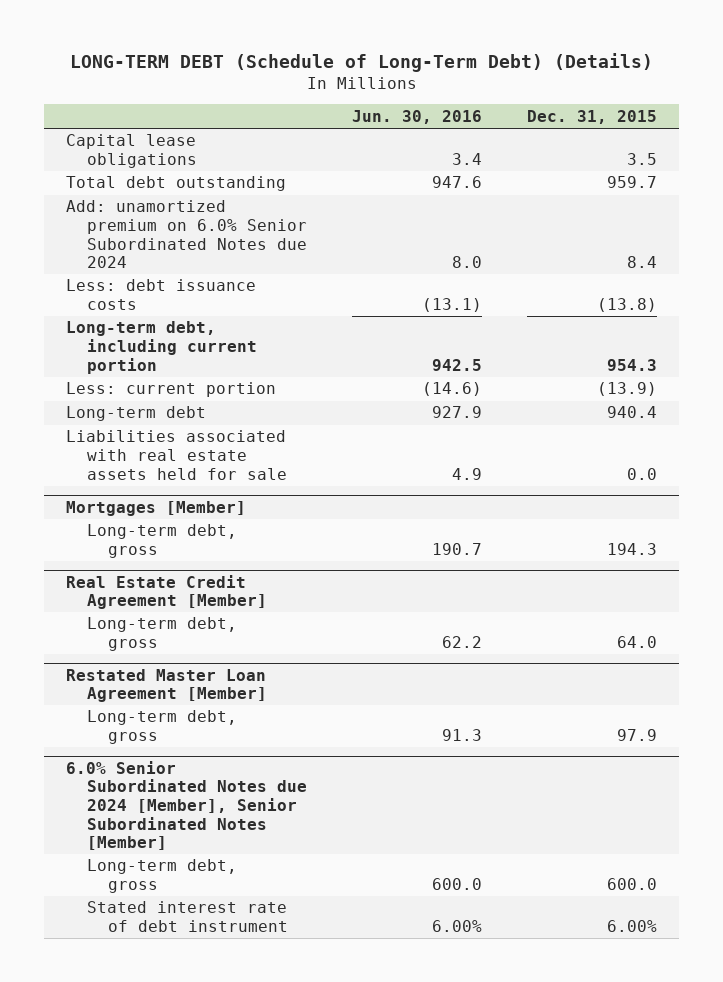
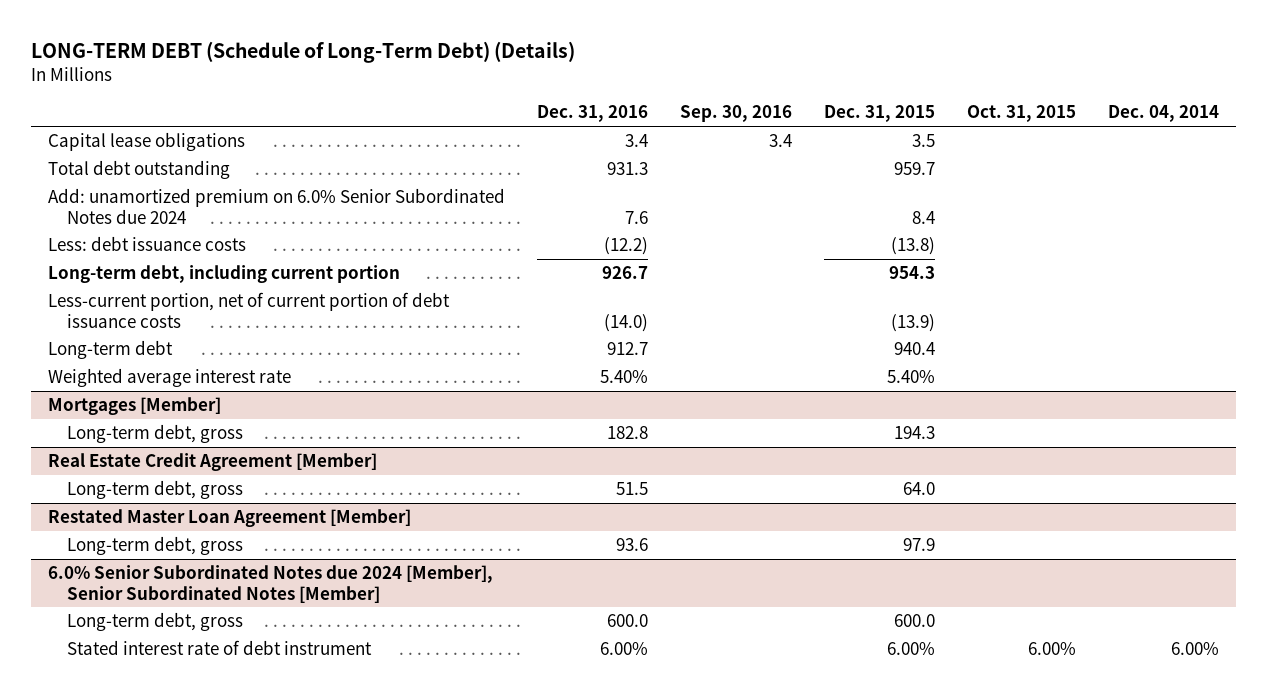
- | Jun. 30, 2016 | Dec. 31, 2015
+ | Dec. 31, 2016 | Sep. 30, 2016 | Dec. 31, 2015 | Oct. 31, 2015 | Dec. 04, 2014
- Less: current portion | (14.6) | (13.9)
+ Less-current portion, net of current portion of debt issuance costs | (14.0) | | (13.9) | |
- Liabilities associated with real estate assets held for sale | 4.9 | 0.0
+ Weighted average interest rate | 5.40% | | 5.40% | |

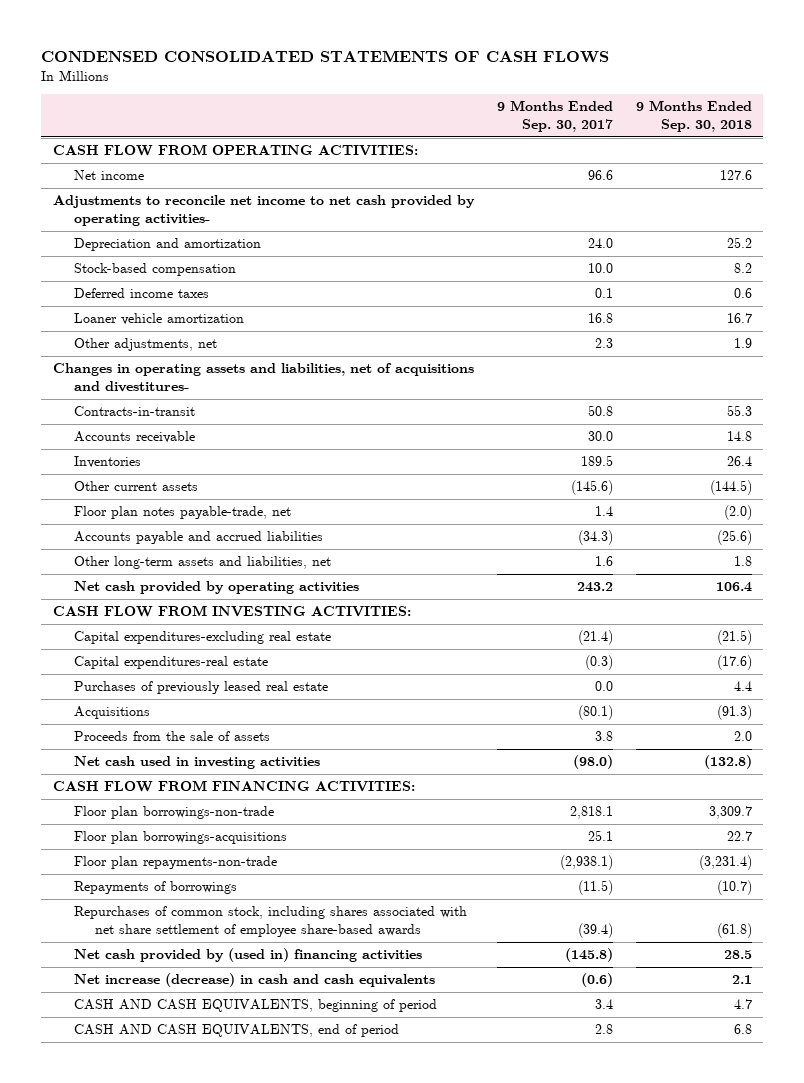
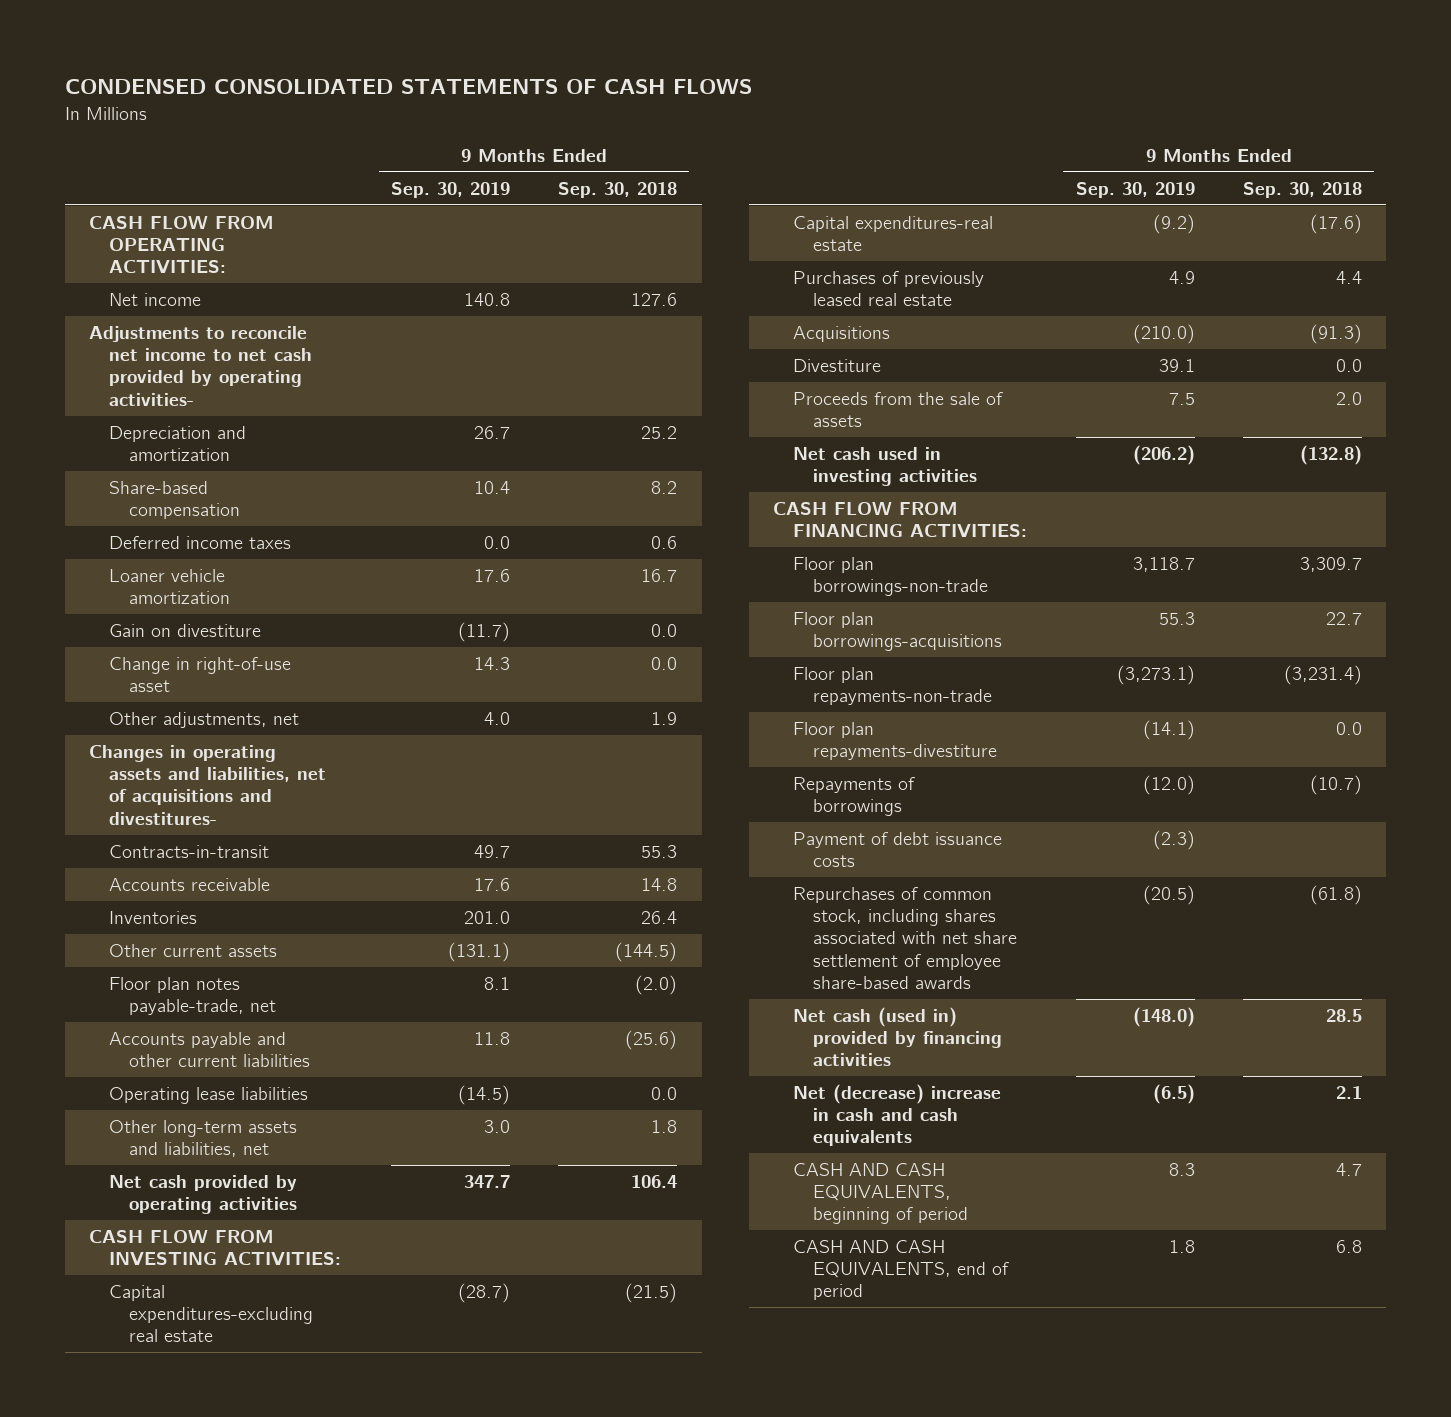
- | 9 Months Ended Sep. 30, 2017 | 9 Months Ended Sep. 30, 2018
+ | 9 Months Ended Sep. 30, 2019 | 9 Months Ended Sep. 30, 2018
- Stock-based compensation | 10.0 | 8.2
+ Share-based compensation | 10.4 | 8.2
+ Gain on divestiture | (11.7) | 0.0
+ Change in right-of-use asset | 14.3 | 0.0
- Accounts payable and accrued liabilities | (34.3) | (25.6)
+ Accounts payable and other current liabilities | 11.8 | (25.6)
+ Operating lease liabilities | (14.5) | 0.0
+ Divestiture | 39.1 | 0.0
+ Floor plan repayments-divestiture | (14.1) | 0.0
+ Payment of debt issuance costs | (2.3) |
- Net cash provided by (used in) financing activities | (145.8) | 28.5
- Net increase (decrease) in cash and cash equivalents | (0.6) | 2.1
+ Net cash (used in) provided by financing activities | (148.0) | 28.5
+ Net (decrease) increase in cash and cash equivalents | (6.5) | 2.1

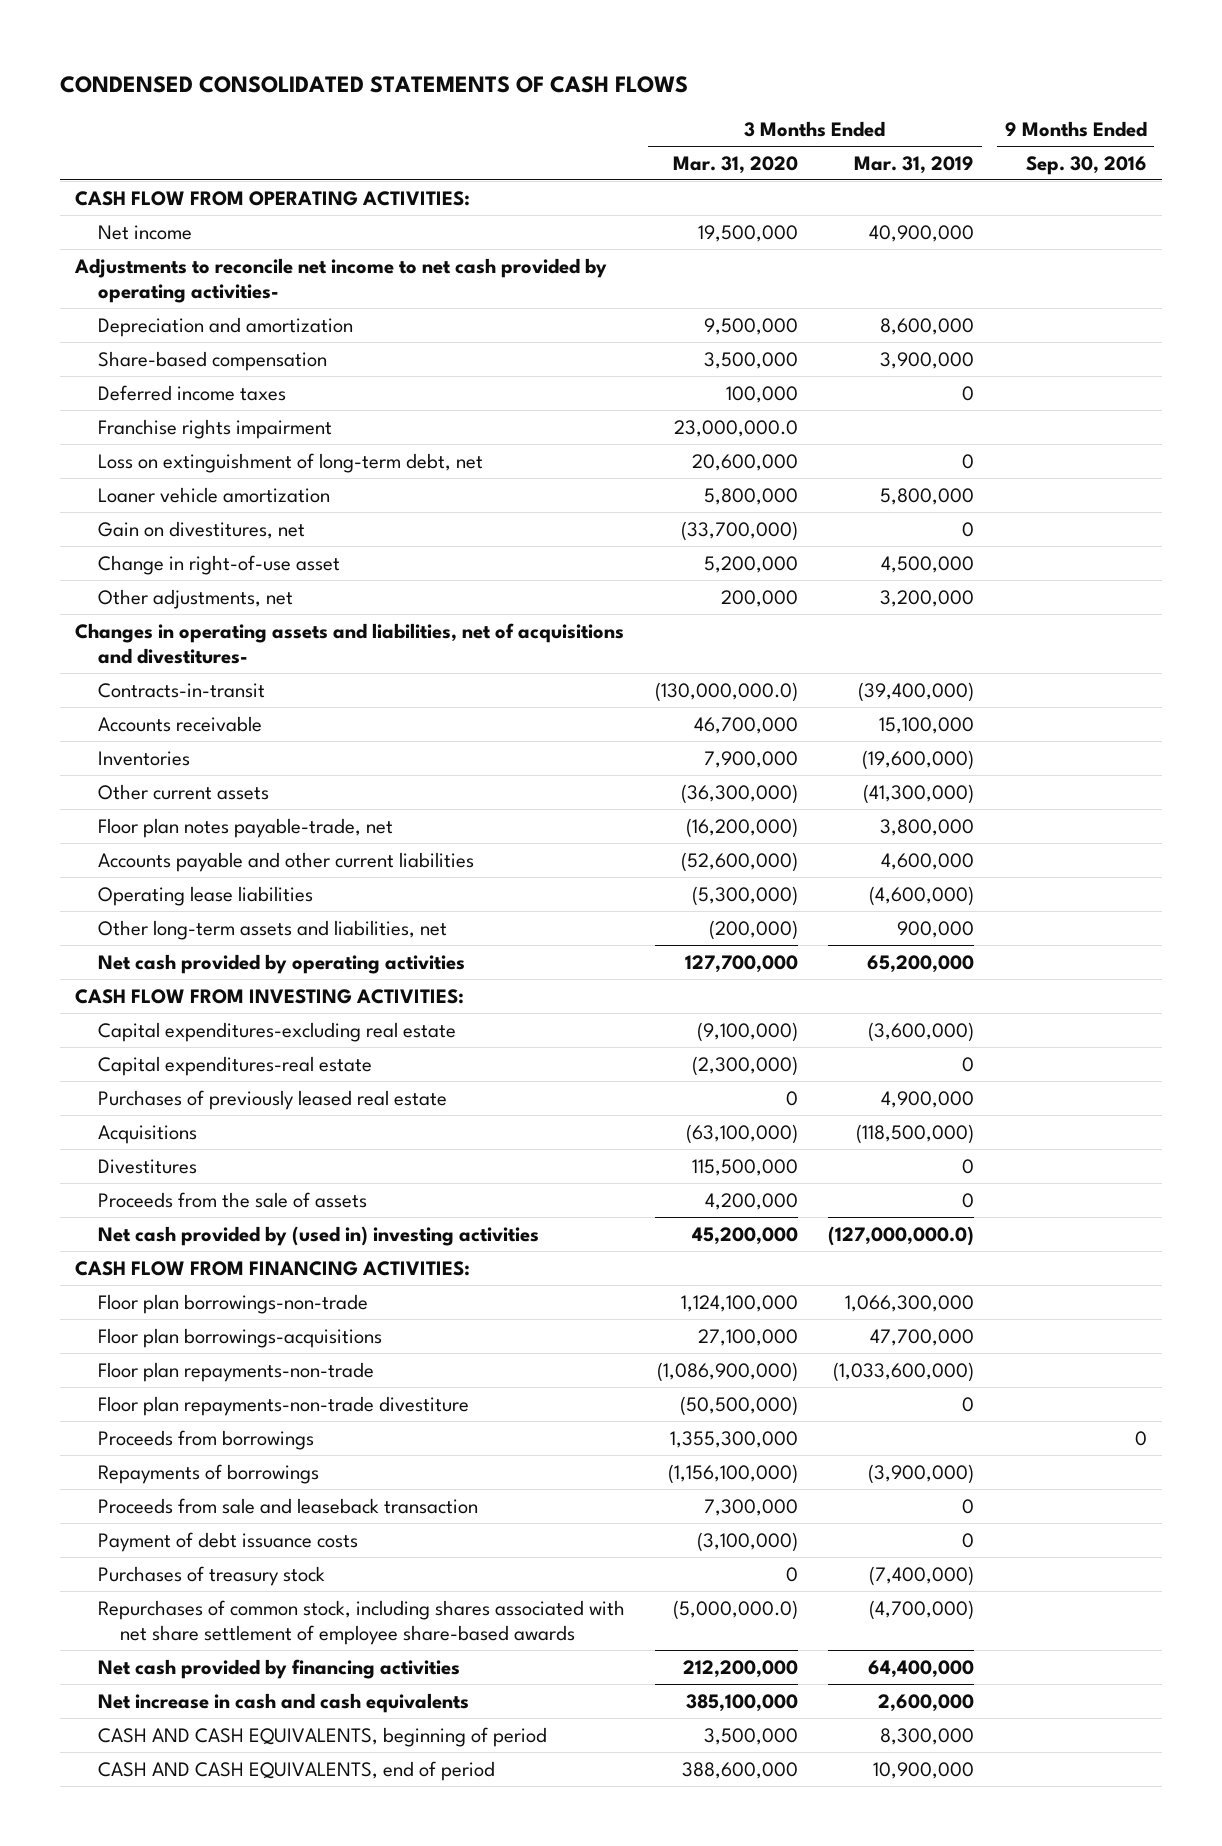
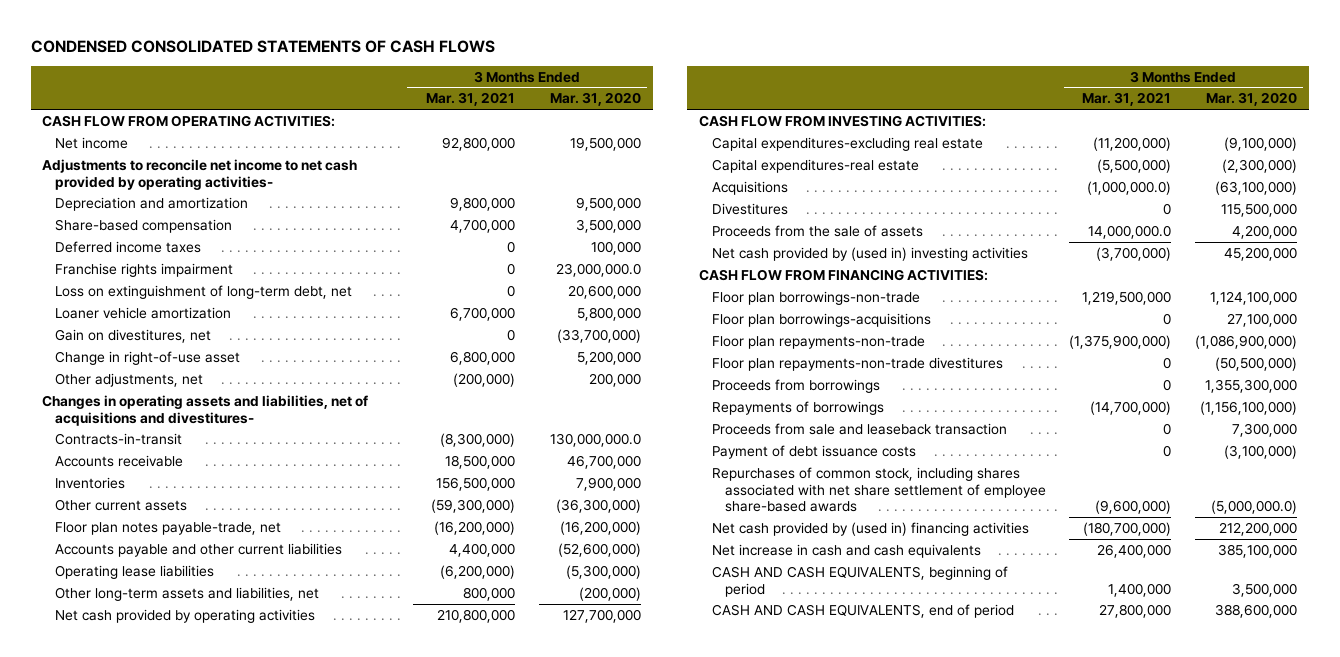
- | 3 Months Ended Mar. 31, 2020 | 3 Months Ended Mar. 31, 2019 | 9 Months Ended Sep. 30, 2016
+ | 3 Months Ended Mar. 31, 2021 | 3 Months Ended Mar. 31, 2020
- Contracts-in-transit | (130,000,000.0) | (39,400,000) |
+ Contracts-in-transit | (8,300,000) | 130,000,000.0
- Purchases of previously leased real estate | 0 | 4,900,000 |
- Floor plan repayments-non-trade divestiture | (50,500,000) | 0 |
+ Floor plan repayments-non-trade divestitures | 0 | (50,500,000)
- Purchases of treasury stock | 0 | (7,400,000) |
- Net cash provided by financing activities | 212,200,000 | 64,400,000 |
+ Net cash provided by (used in) financing activities | (180,700,000) | 212,200,000

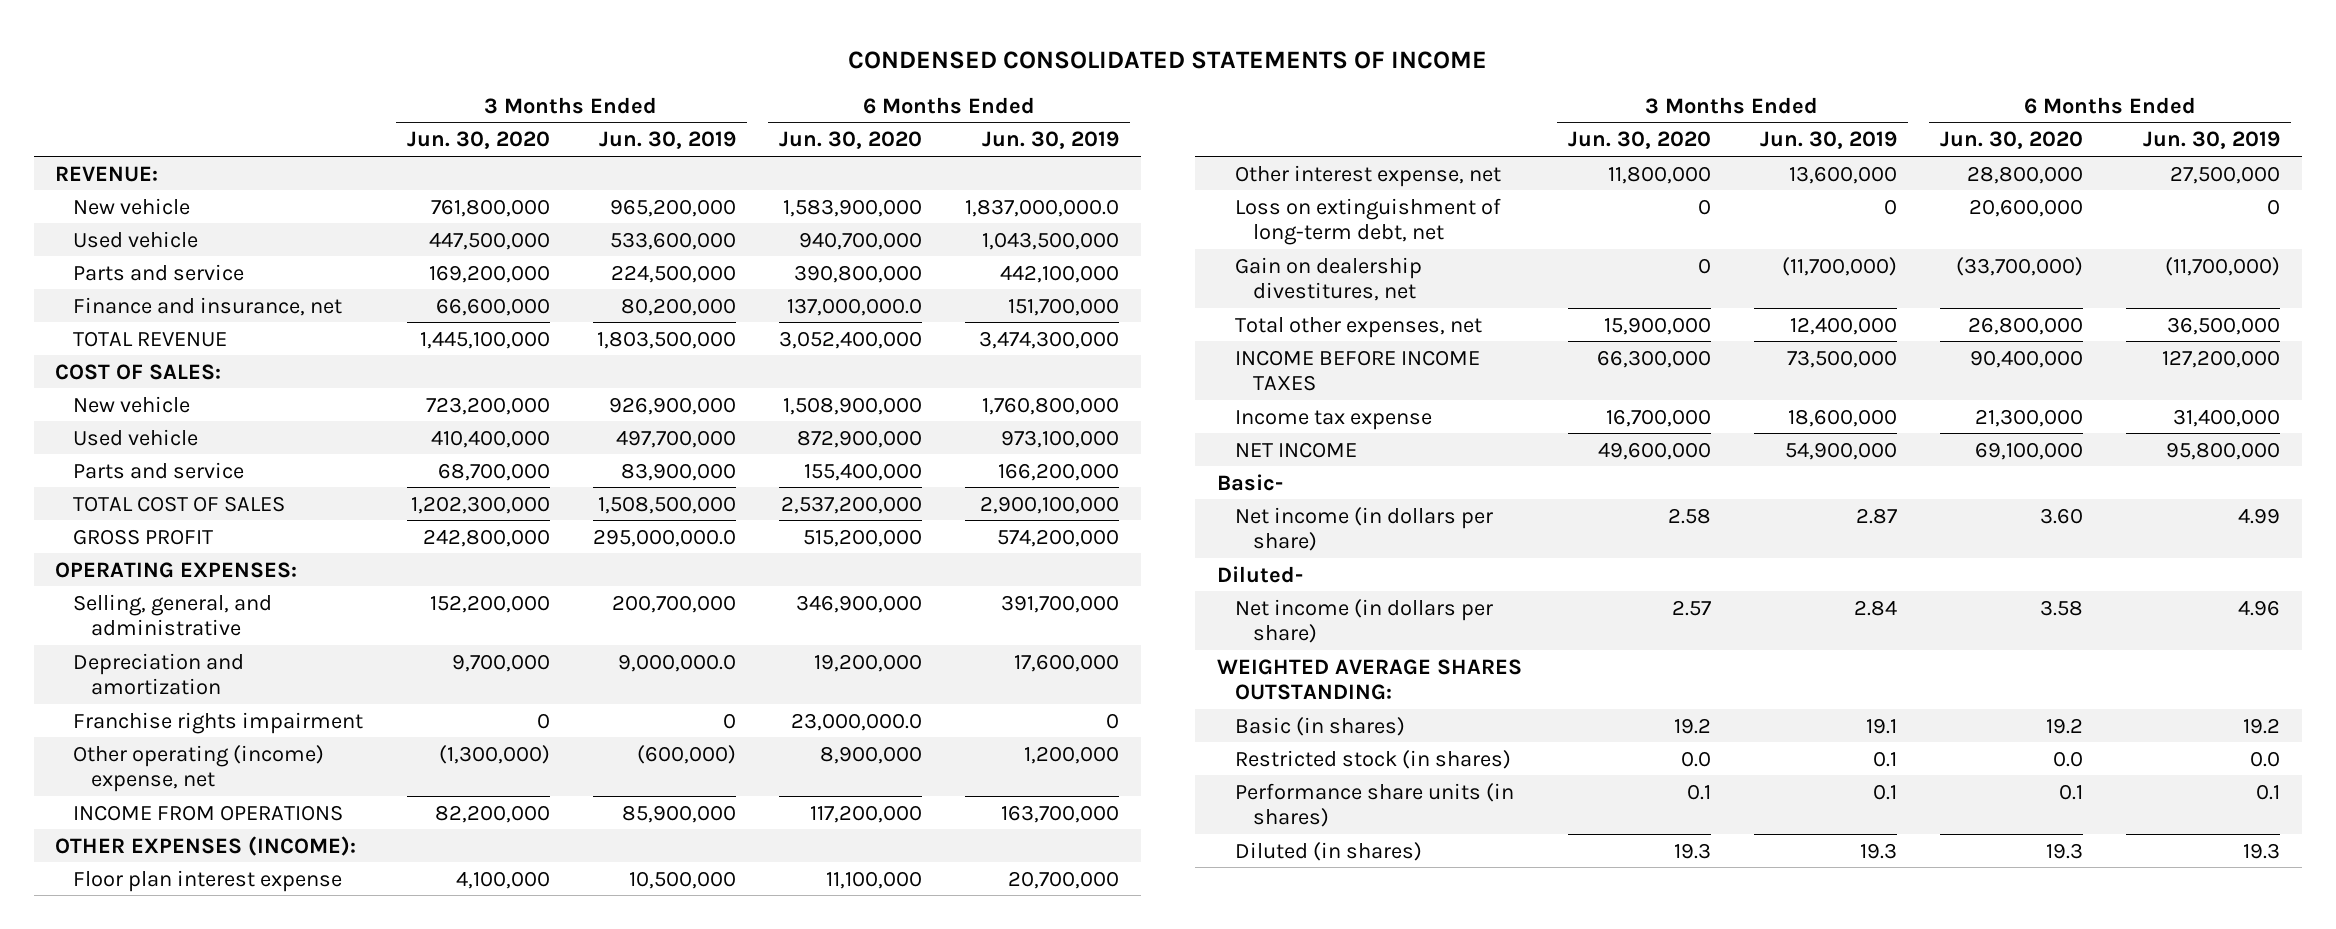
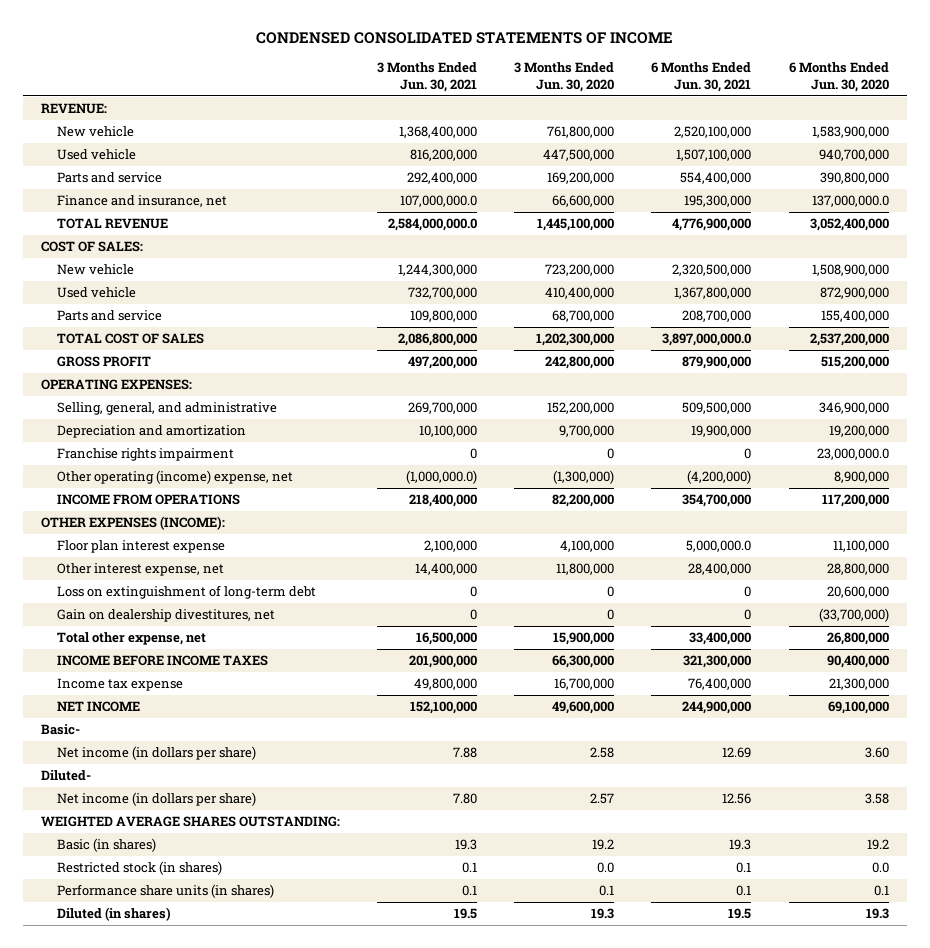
- | 3 Months Ended Jun. 30, 2020 | 3 Months Ended Jun. 30, 2019 | 6 Months Ended Jun. 30, 2020 | 6 Months Ended Jun. 30, 2019
+ | 3 Months Ended Jun. 30, 2021 | 3 Months Ended Jun. 30, 2020 | 6 Months Ended Jun. 30, 2021 | 6 Months Ended Jun. 30, 2020
- Loss on extinguishment of long-term debt, net | 0 | 0 | 20,600,000 | 0
+ Loss on extinguishment of long-term debt | 0 | 0 | 0 | 20,600,000
- Total other expenses, net | 15,900,000 | 12,400,000 | 26,800,000 | 36,500,000
+ Total other expense, net | 16,500,000 | 15,900,000 | 33,400,000 | 26,800,000

